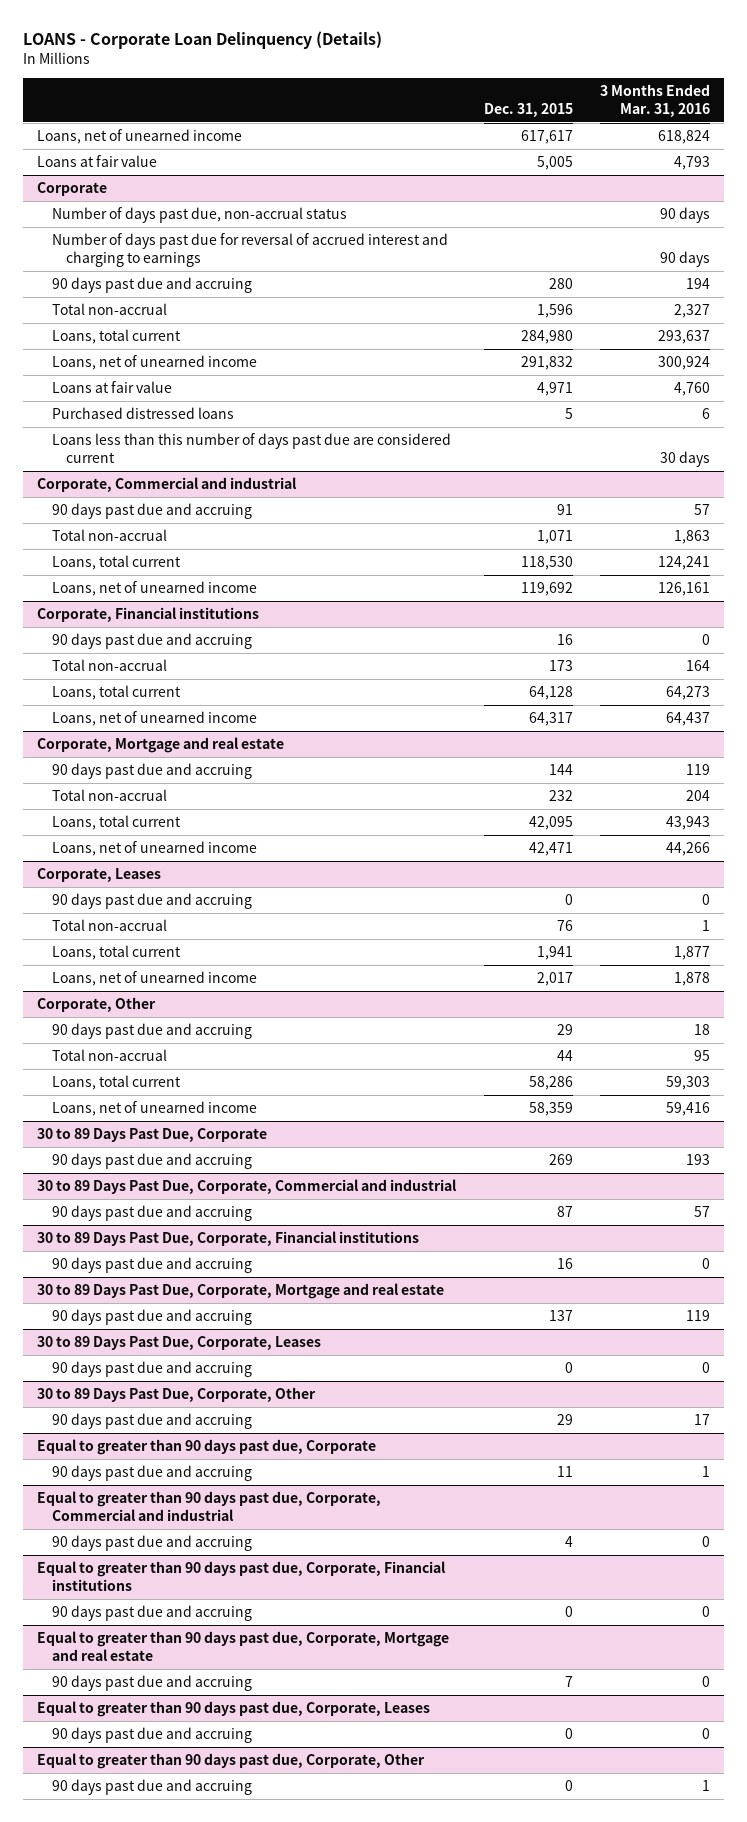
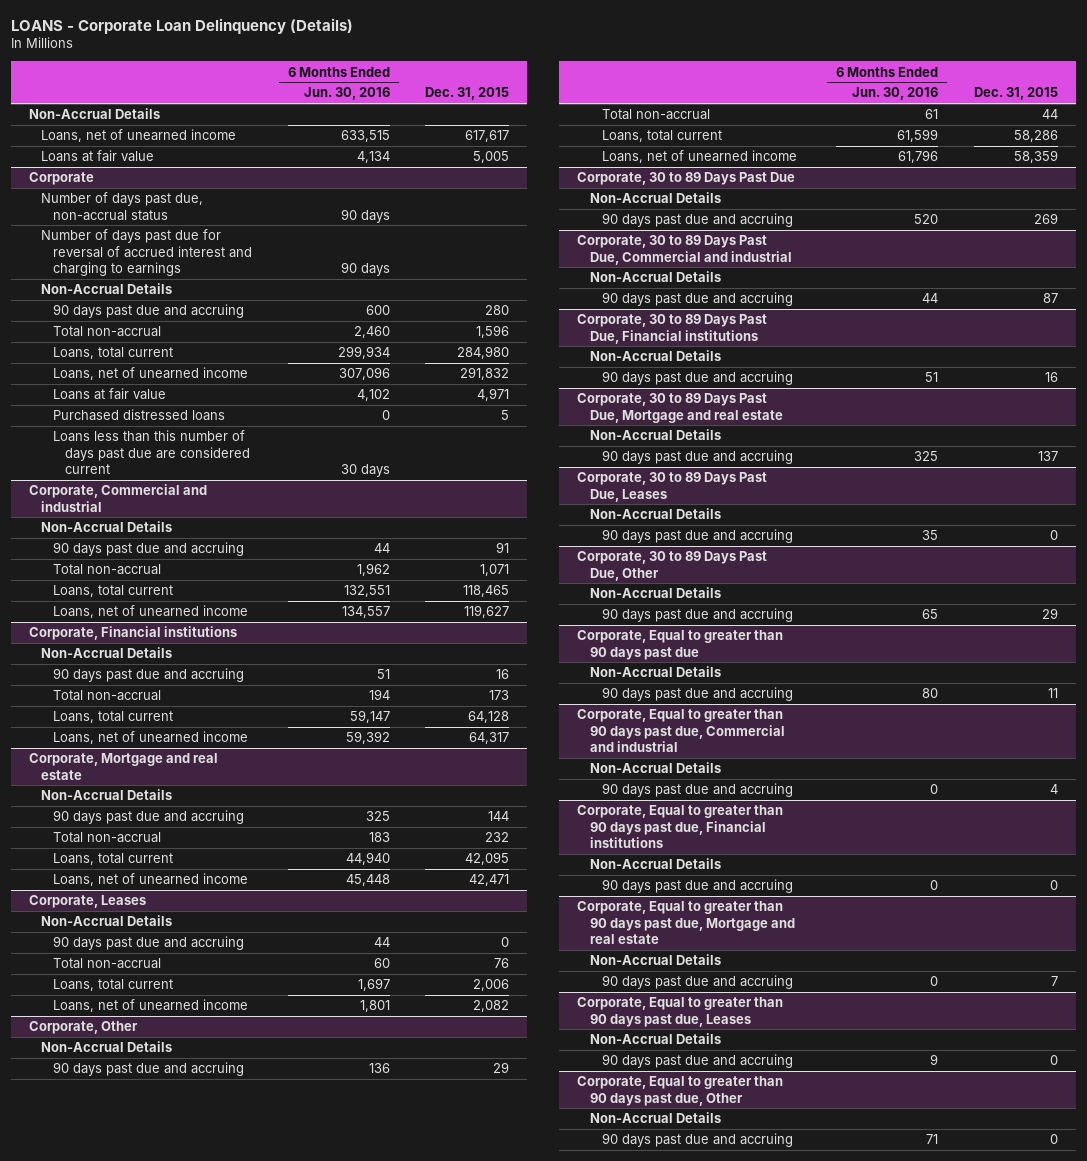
- | Dec. 31, 2015 | 3 Months Ended Mar. 31, 2016
+ | 6 Months Ended Jun. 30, 2016 | Dec. 31, 2015
+ Non-Accrual Details
@ Corporate
+ Non-Accrual Details
@ Corporate, Commercial and industrial
+ Non-Accrual Details
- Loans, total current | 118,530 | 124,241
- Loans, net of unearned income | 119,692 | 126,161
+ Loans, total current | 132,551 | 118,465
+ Loans, net of unearned income | 134,557 | 119,627
@ Corporate, Financial institutions
+ Non-Accrual Details
@ Corporate, Mortgage and real estate
+ Non-Accrual Details
@ Corporate, Leases
+ Non-Accrual Details
- Loans, total current | 1,941 | 1,877
- Loans, net of unearned income | 2,017 | 1,878
+ Loans, total current | 1,697 | 2,006
+ Loans, net of unearned income | 1,801 | 2,082
@ Corporate, Other
+ Non-Accrual Details
- 30 to 89 Days Past Due, Corporate
+ Corporate, 30 to 89 Days Past Due
+ Non-Accrual Details
- 30 to 89 Days Past Due, Corporate, Commercial and industrial
+ Corporate, 30 to 89 Days Past Due, Commercial and industrial
+ Non-Accrual Details
- 30 to 89 Days Past Due, Corporate, Financial institutions
+ Corporate, 30 to 89 Days Past Due, Financial institutions
+ Non-Accrual Details
- 30 to 89 Days Past Due, Corporate, Mortgage and real estate
+ Corporate, 30 to 89 Days Past Due, Mortgage and real estate
+ Non-Accrual Details
- 30 to 89 Days Past Due, Corporate, Leases
+ Corporate, 30 to 89 Days Past Due, Leases
+ Non-Accrual Details
- 30 to 89 Days Past Due, Corporate, Other
+ Corporate, 30 to 89 Days Past Due, Other
+ Non-Accrual Details
- Equal to greater than 90 days past due, Corporate
+ Corporate, Equal to greater than 90 days past due
+ Non-Accrual Details
- Equal to greater than 90 days past due, Corporate, Commercial and industrial
+ Corporate, Equal to greater than 90 days past due, Commercial and industrial
+ Non-Accrual Details
- Equal to greater than 90 days past due, Corporate, Financial institutions
+ Corporate, Equal to greater than 90 days past due, Financial institutions
+ Non-Accrual Details
- Equal to greater than 90 days past due, Corporate, Mortgage and real estate
+ Corporate, Equal to greater than 90 days past due, Mortgage and real estate
+ Non-Accrual Details
- Equal to greater than 90 days past due, Corporate, Leases
+ Corporate, Equal to greater than 90 days past due, Leases
+ Non-Accrual Details
- Equal to greater than 90 days past due, Corporate, Other
+ Corporate, Equal to greater than 90 days past due, Other
+ Non-Accrual Details

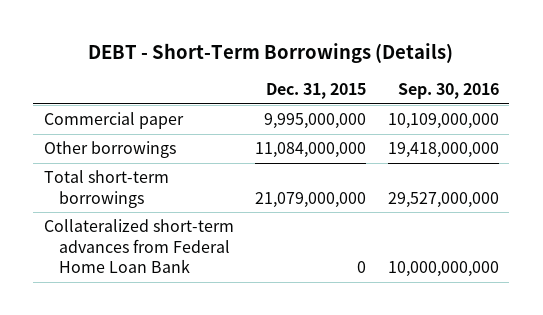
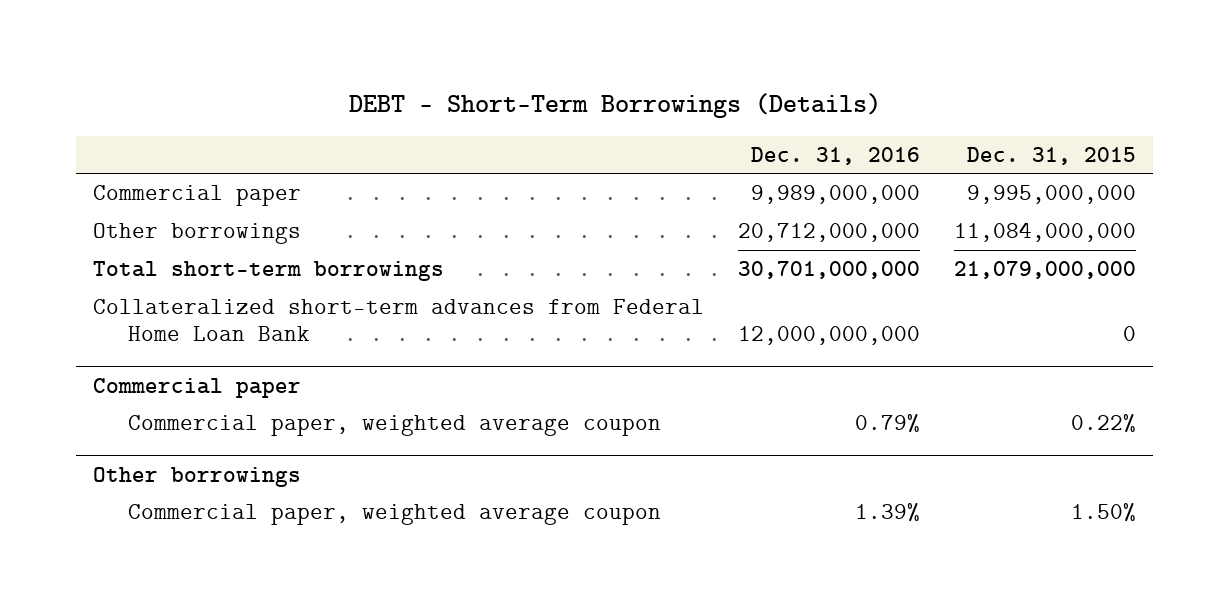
- | Dec. 31, 2015 | Sep. 30, 2016
+ | Dec. 31, 2016 | Dec. 31, 2015
+ Commercial paper
+ Commercial paper, weighted average coupon | 0.79% | 0.22%
+ Other borrowings
+ Commercial paper, weighted average coupon | 1.39% | 1.50%

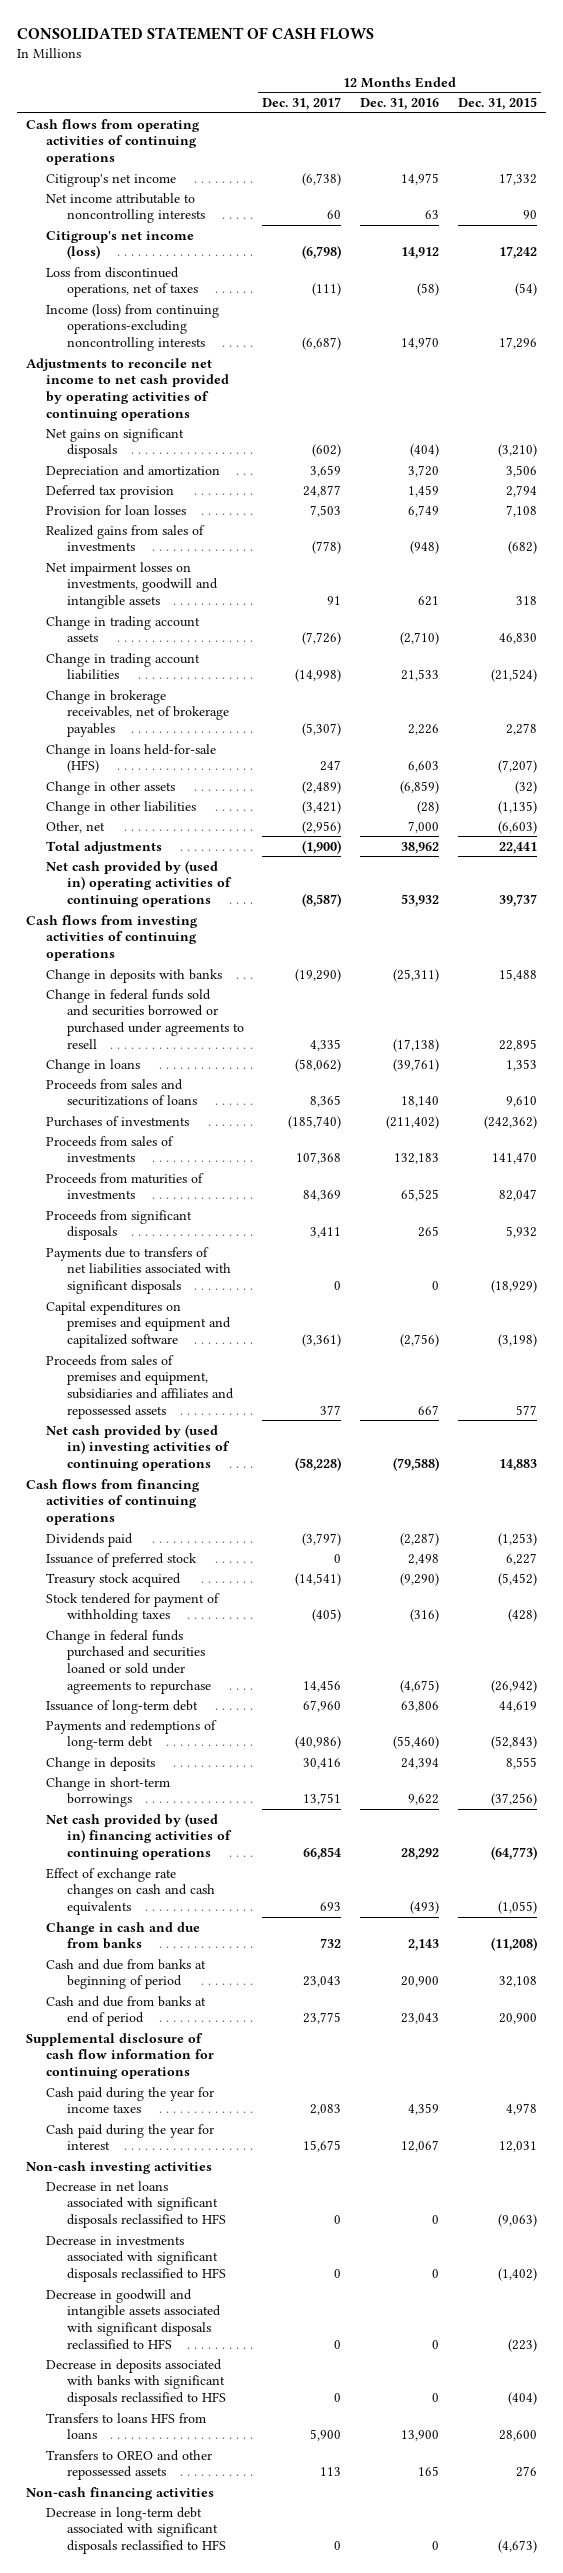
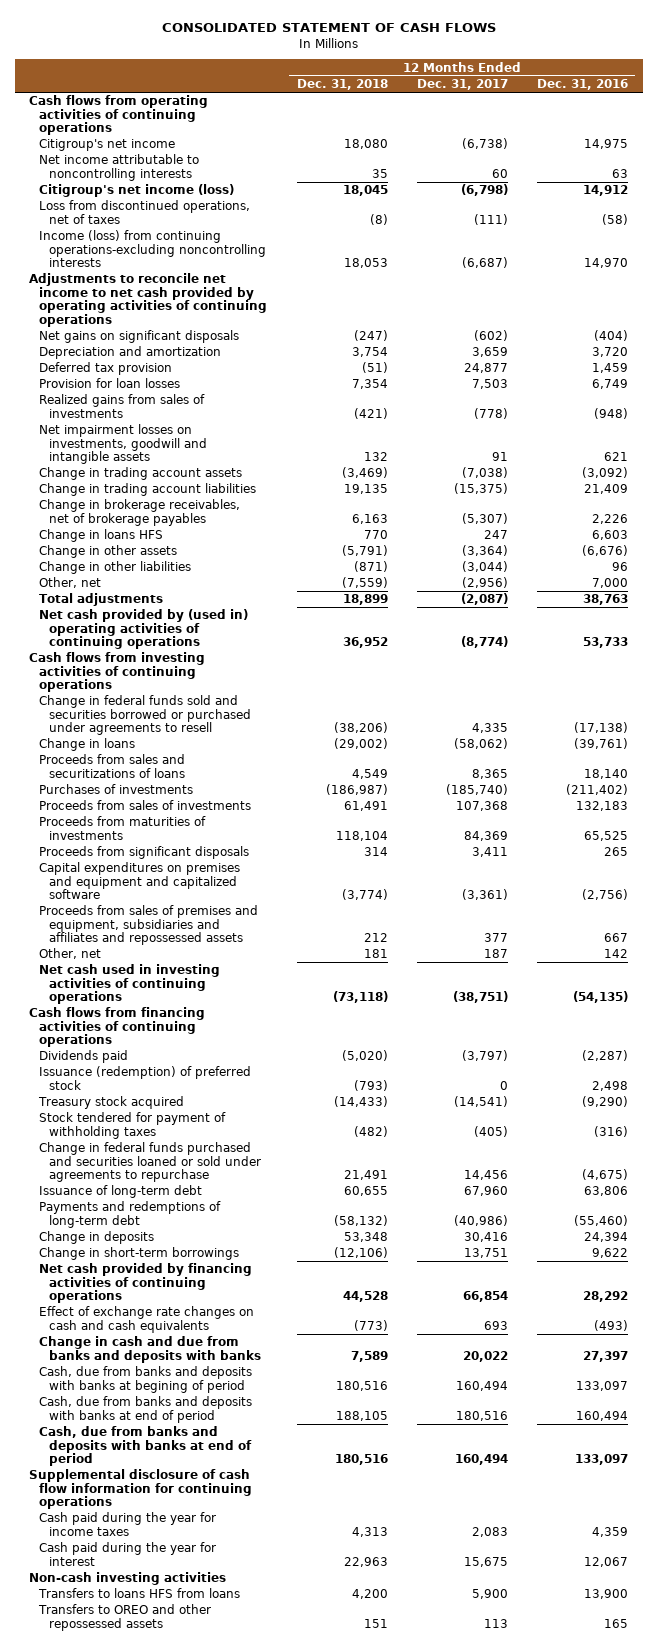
- | 12 Months Ended Dec. 31, 2017 | 12 Months Ended Dec. 31, 2016 | 12 Months Ended Dec. 31, 2015
+ | 12 Months Ended Dec. 31, 2018 | 12 Months Ended Dec. 31, 2017 | 12 Months Ended Dec. 31, 2016
- Change in trading account assets | (7,726) | (2,710) | 46,830
- Change in trading account liabilities | (14,998) | 21,533 | (21,524)
+ Change in trading account assets | (3,469) | (7,038) | (3,092)
+ Change in trading account liabilities | 19,135 | (15,375) | 21,409
- Change in loans held-for-sale (HFS) | 247 | 6,603 | (7,207)
- Change in other assets | (2,489) | (6,859) | (32)
- Change in other liabilities | (3,421) | (28) | (1,135)
+ Change in loans HFS | 770 | 247 | 6,603
+ Change in other assets | (5,791) | (3,364) | (6,676)
+ Change in other liabilities | (871) | (3,044) | 96
- Total adjustments | (1,900) | 38,962 | 22,441
- Net cash provided by (used in) operating activities of continuing operations | (8,587) | 53,932 | 39,737
+ Total adjustments | 18,899 | (2,087) | 38,763
+ Net cash provided by (used in) operating activities of continuing operations | 36,952 | (8,774) | 53,733
- Change in deposits with banks | (19,290) | (25,311) | 15,488
- Payments due to transfers of net liabilities associated with significant disposals | 0 | 0 | (18,929)
- Net cash provided by (used in) investing activities of continuing operations | (58,228) | (79,588) | 14,883
+ Other, net | 181 | 187 | 142
+ Net cash used in investing activities of continuing operations | (73,118) | (38,751) | (54,135)
- Issuance of preferred stock | 0 | 2,498 | 6,227
+ Issuance (redemption) of preferred stock | (793) | 0 | 2,498
- Net cash provided by (used in) financing activities of continuing operations | 66,854 | 28,292 | (64,773)
+ Net cash provided by financing activities of continuing operations | 44,528 | 66,854 | 28,292
- Change in cash and due from banks | 732 | 2,143 | (11,208)
- Cash and due from banks at beginning of period | 23,043 | 20,900 | 32,108
- Cash and due from banks at end of period | 23,775 | 23,043 | 20,900
+ Change in cash and due from banks and deposits with banks | 7,589 | 20,022 | 27,397
+ Cash, due from banks and deposits with banks at begining of period | 180,516 | 160,494 | 133,097
+ Cash, due from banks and deposits with banks at end of period | 188,105 | 180,516 | 160,494
+ Cash, due from banks and deposits with banks at end of period | 180,516 | 160,494 | 133,097
- Decrease in net loans associated with significant disposals reclassified to HFS | 0 | 0 | (9,063)
- Decrease in investments associated with significant disposals reclassified to HFS | 0 | 0 | (1,402)
- Decrease in goodwill and intangible assets associated with significant disposals reclassified to HFS | 0 | 0 | (223)
- Decrease in deposits associated with banks with significant disposals reclassified to HFS | 0 | 0 | (404)
- Non-cash financing activities
- Decrease in long-term debt associated with significant disposals reclassified to HFS | 0 | 0 | (4,673)

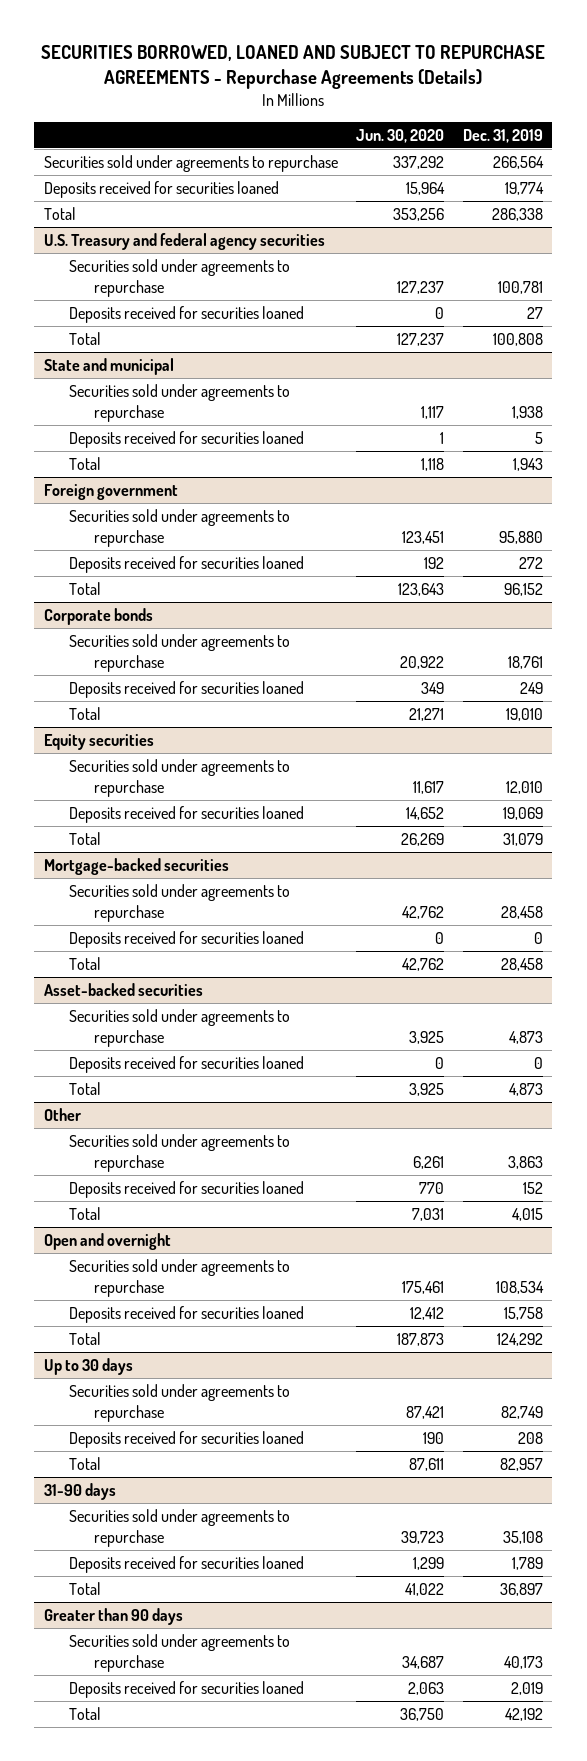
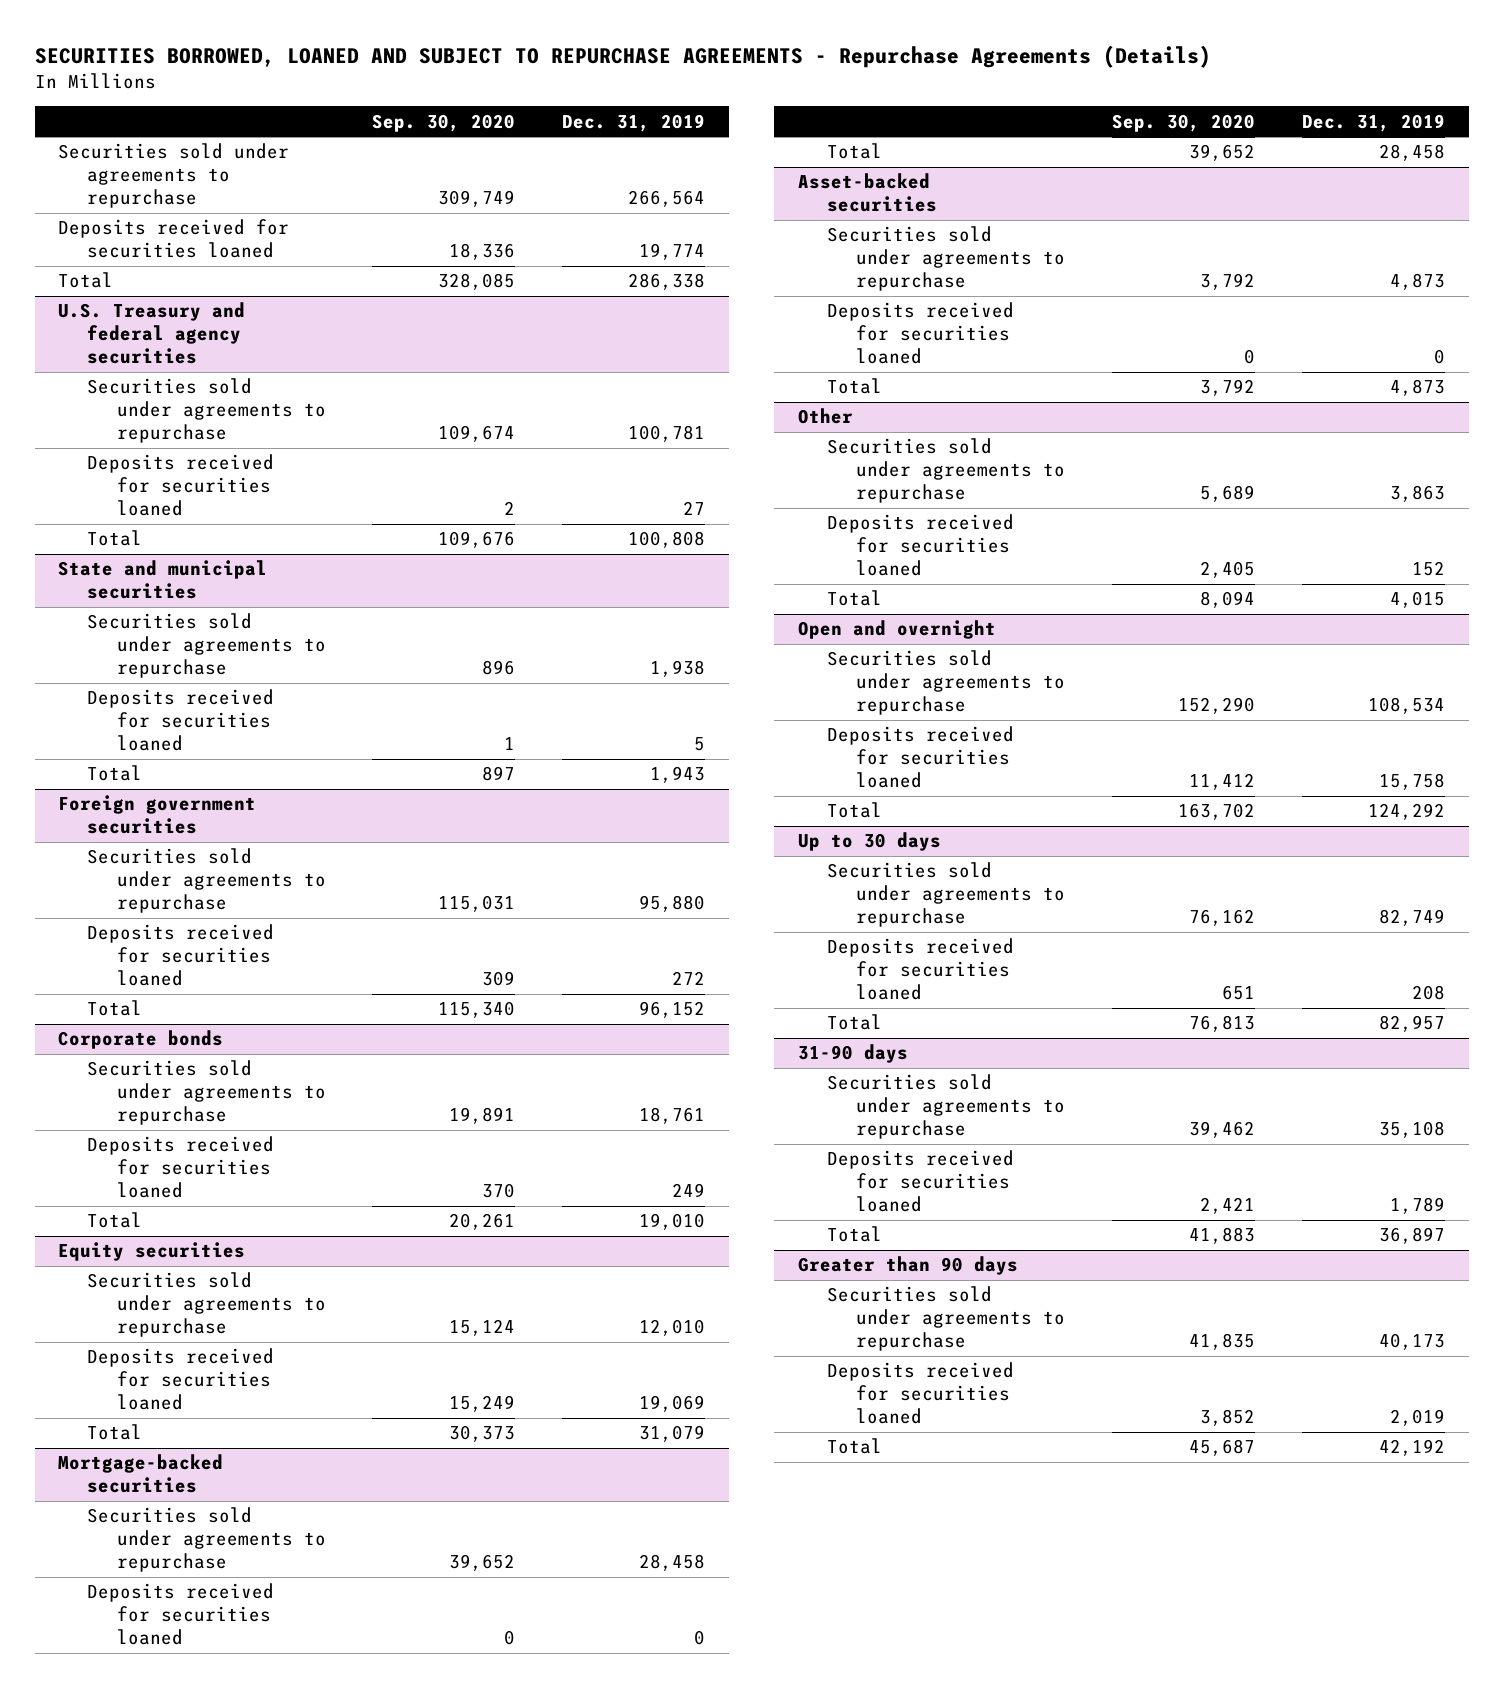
- | Jun. 30, 2020 | Dec. 31, 2019
+ | Sep. 30, 2020 | Dec. 31, 2019
- State and municipal
+ State and municipal securities
- Foreign government
+ Foreign government securities

